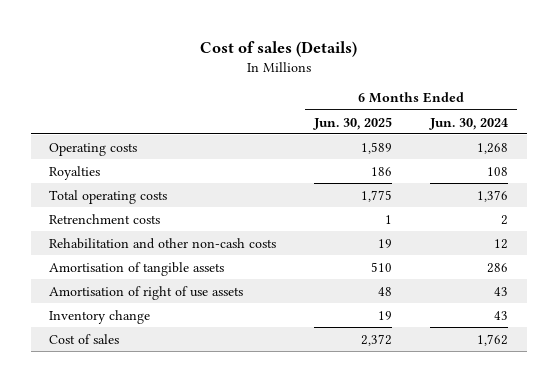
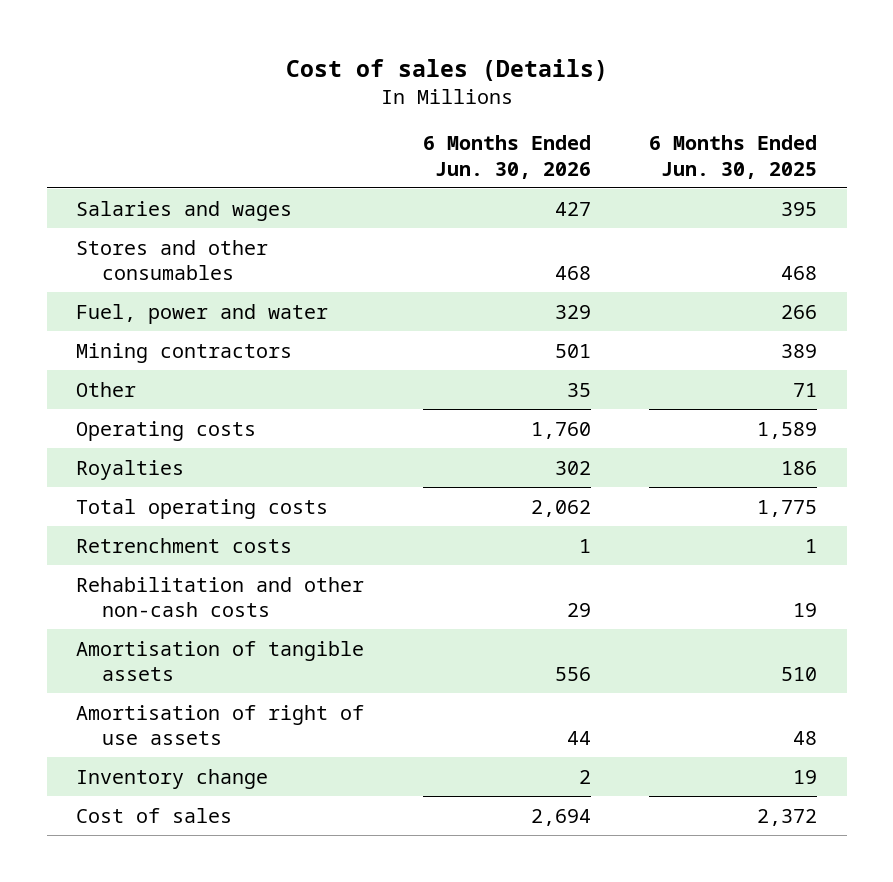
- | 6 Months Ended Jun. 30, 2025 | 6 Months Ended Jun. 30, 2024
+ | 6 Months Ended Jun. 30, 2026 | 6 Months Ended Jun. 30, 2025
+ Salaries and wages | 427 | 395
+ Stores and other consumables | 468 | 468
+ Fuel, power and water | 329 | 266
+ Mining contractors | 501 | 389
+ Other | 35 | 71

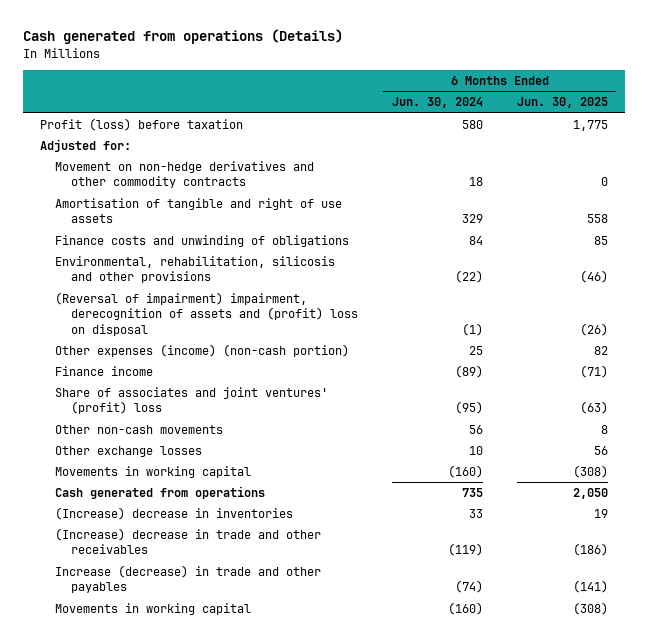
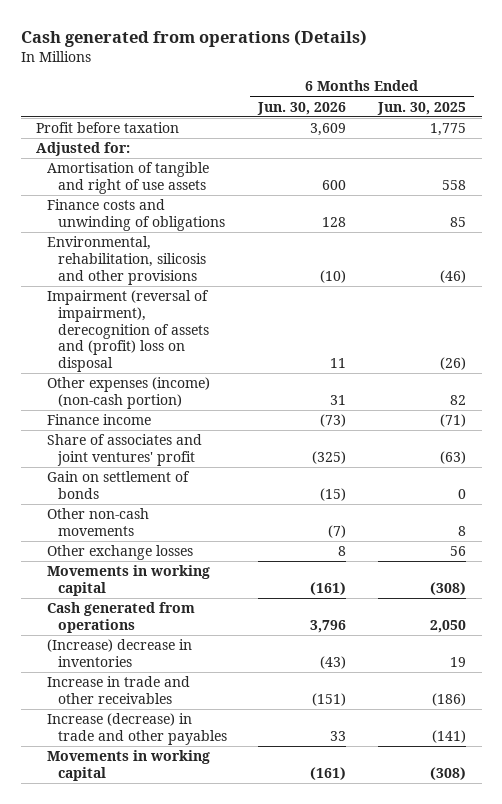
- | 6 Months Ended Jun. 30, 2024 | 6 Months Ended Jun. 30, 2025
+ | 6 Months Ended Jun. 30, 2026 | 6 Months Ended Jun. 30, 2025
- Profit (loss) before taxation | 580 | 1,775
+ Profit before taxation | 3,609 | 1,775
- Movement on non-hedge derivatives and other commodity contracts | 18 | 0
- (Reversal of impairment) impairment, derecognition of assets and (profit) loss on disposal | (1) | (26)
+ Impairment (reversal of impairment), derecognition of assets and (profit) loss on disposal | 11 | (26)
- Share of associates and joint ventures' (profit) loss | (95) | (63)
+ Share of associates and joint ventures' profit | (325) | (63)
+ Gain on settlement of bonds | (15) | 0
- (Increase) decrease in trade and other receivables | (119) | (186)
+ Increase in trade and other receivables | (151) | (186)

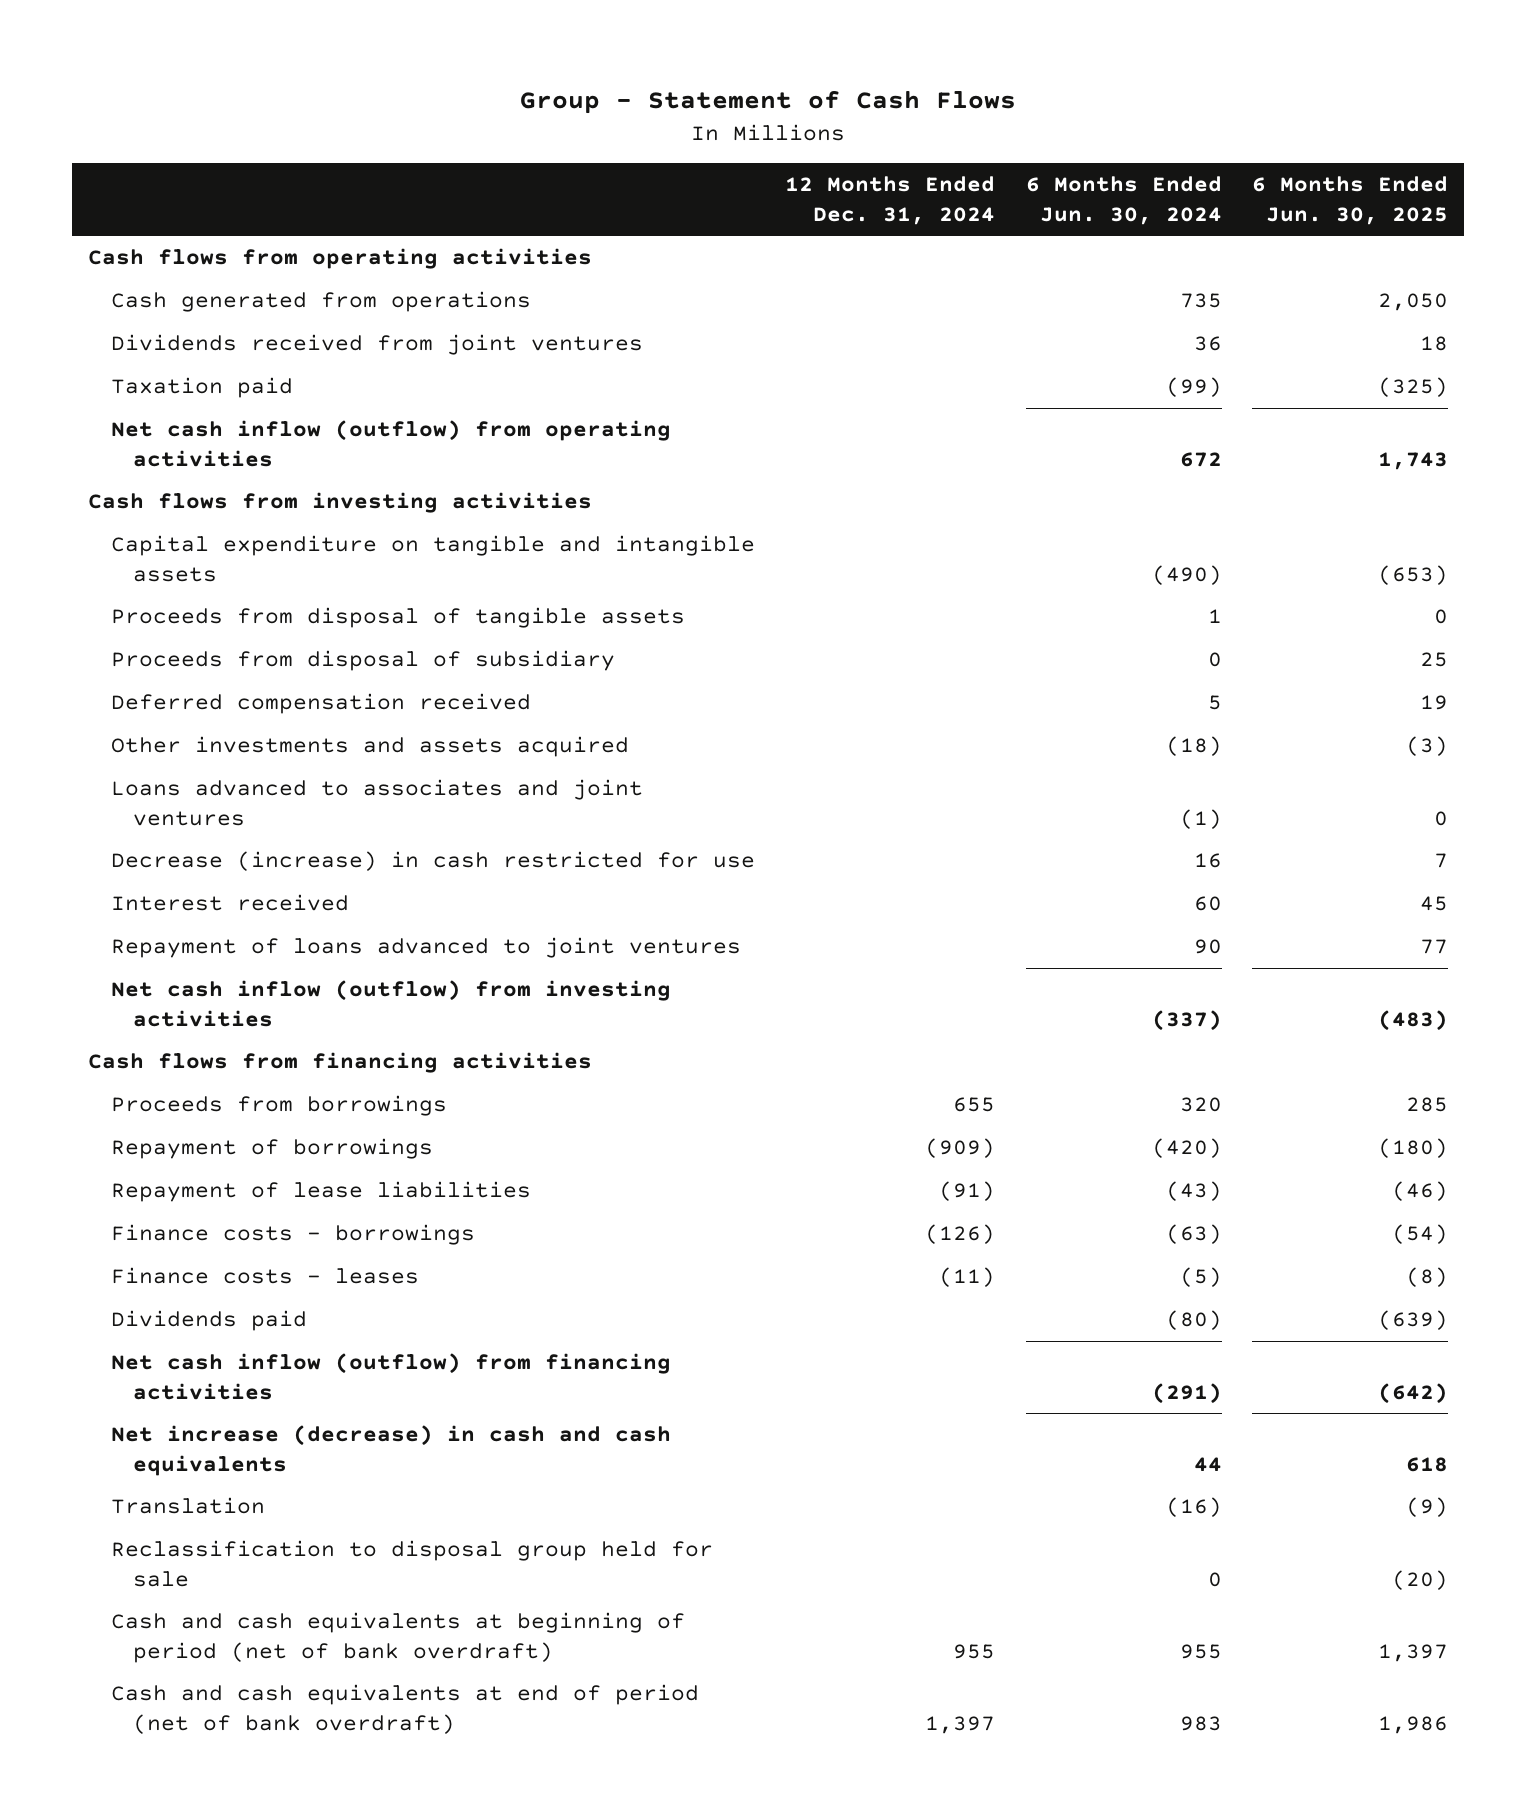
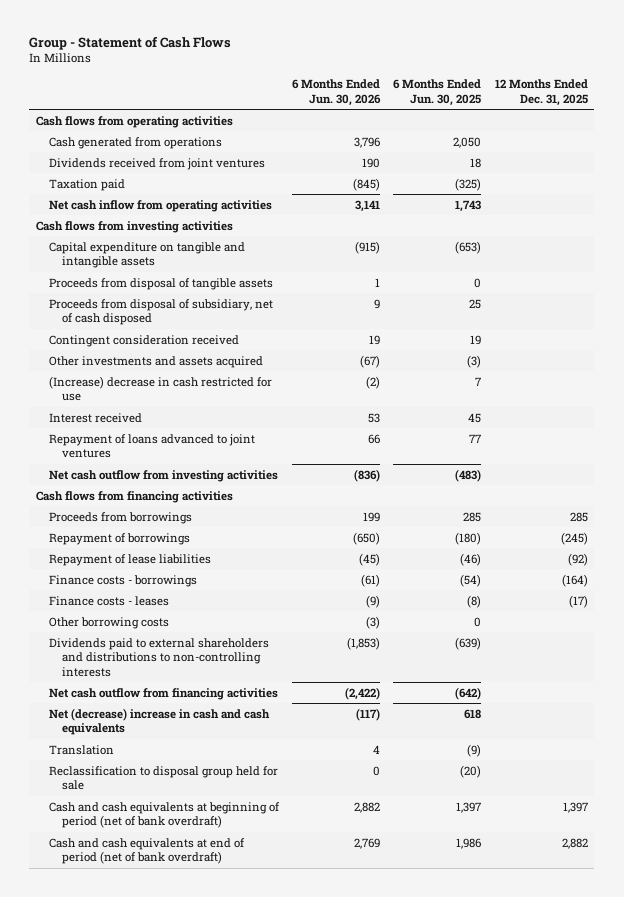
- | 12 Months Ended Dec. 31, 2024 | 6 Months Ended Jun. 30, 2024 | 6 Months Ended Jun. 30, 2025
+ | 6 Months Ended Jun. 30, 2026 | 6 Months Ended Jun. 30, 2025 | 12 Months Ended Dec. 31, 2025
- Net cash inflow (outflow) from operating activities | | 672 | 1,743
+ Net cash inflow from operating activities | 3,141 | 1,743 |
- Proceeds from disposal of subsidiary | | 0 | 25
- Deferred compensation received | | 5 | 19
+ Proceeds from disposal of subsidiary, net of cash disposed | 9 | 25 |
+ Contingent consideration received | 19 | 19 |
- Loans advanced to associates and joint ventures | | (1) | 0
- Decrease (increase) in cash restricted for use | | 16 | 7
+ (Increase) decrease in cash restricted for use | (2) | 7 |
- Net cash inflow (outflow) from investing activities | | (337) | (483)
+ Net cash outflow from investing activities | (836) | (483) |
- Dividends paid | | (80) | (639)
- Net cash inflow (outflow) from financing activities | | (291) | (642)
- Net increase (decrease) in cash and cash equivalents | | 44 | 618
+ Other borrowing costs | (3) | 0 |
+ Dividends paid to external shareholders and distributions to non-controlling interests | (1,853) | (639) |
+ Net cash outflow from financing activities | (2,422) | (642) |
+ Net (decrease) increase in cash and cash equivalents | (117) | 618 |

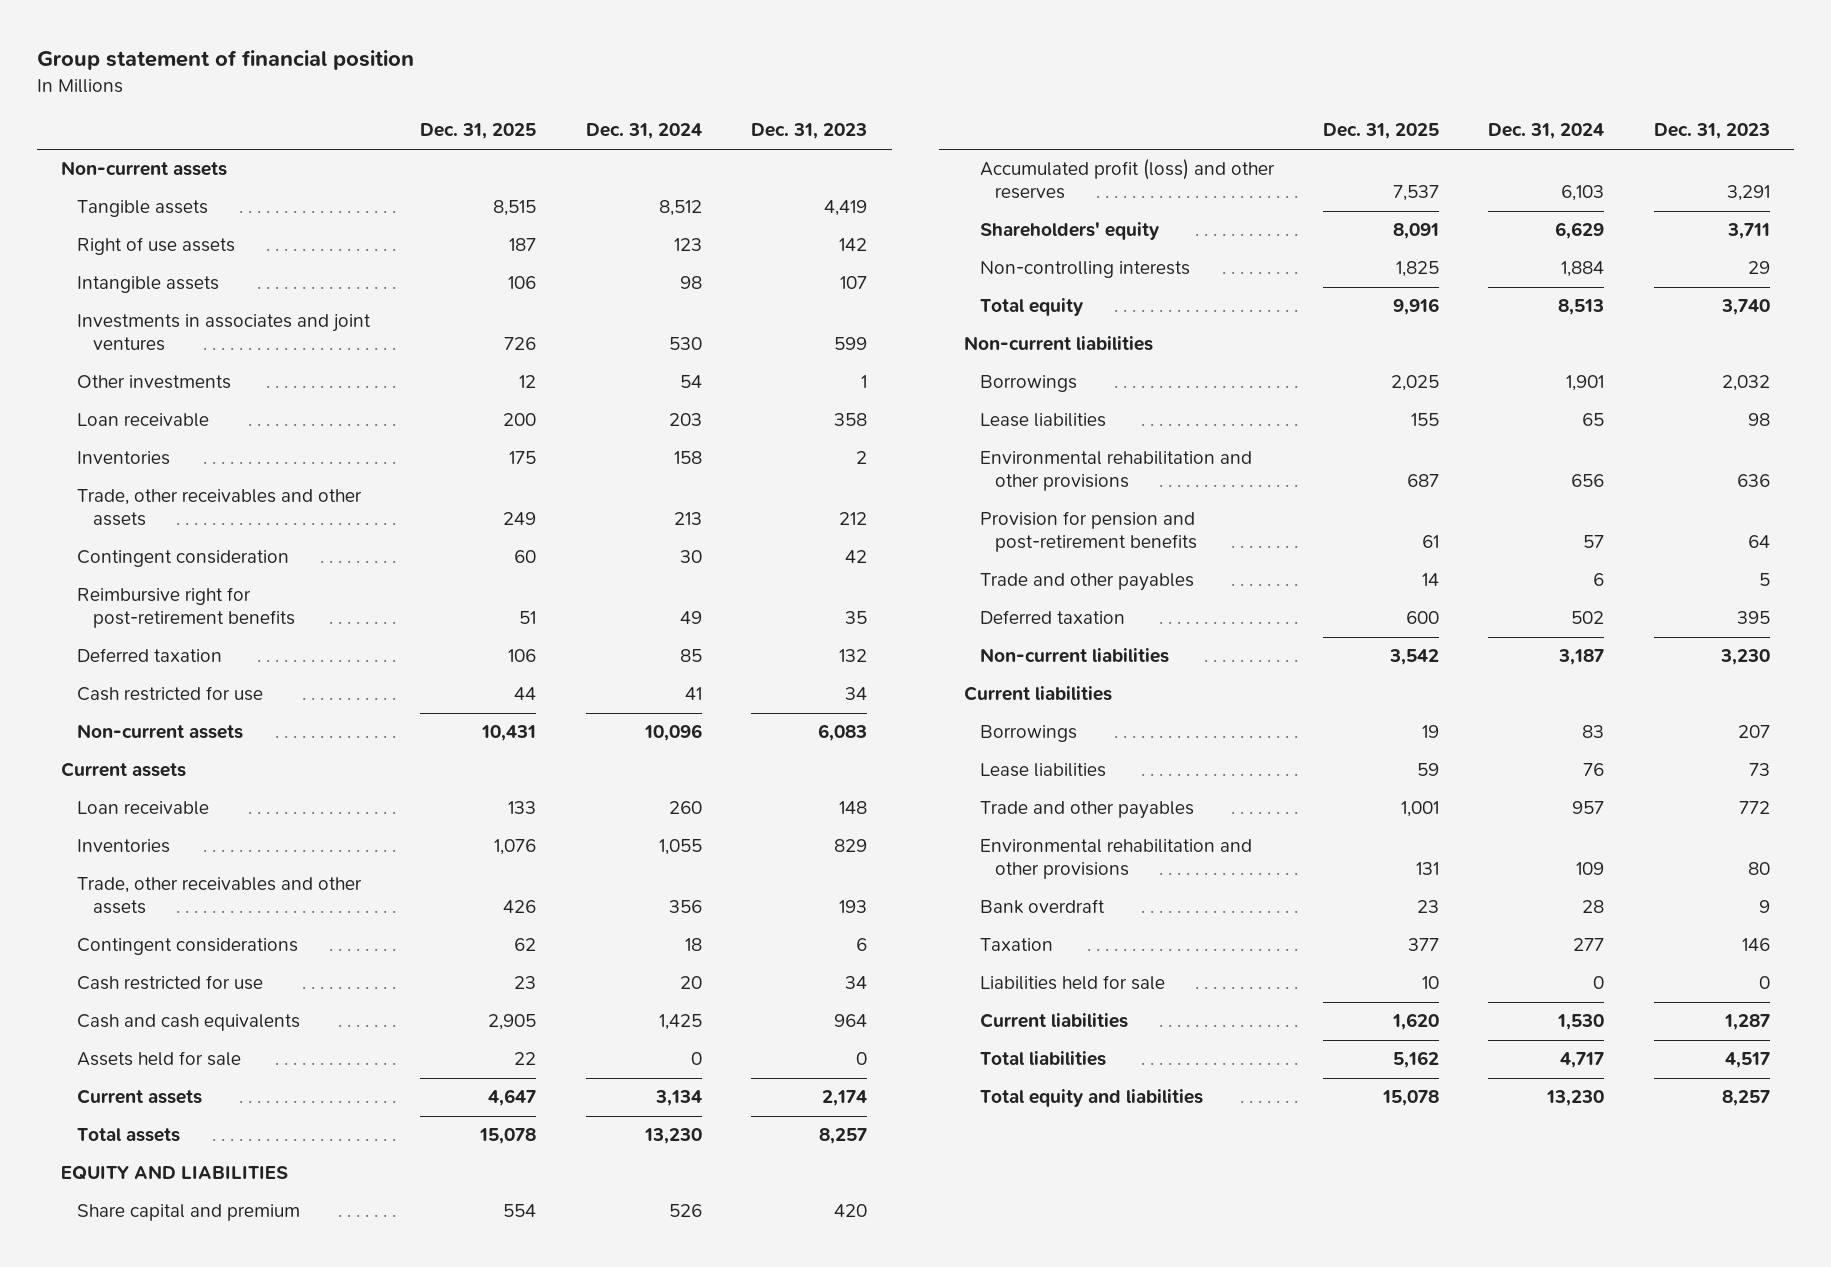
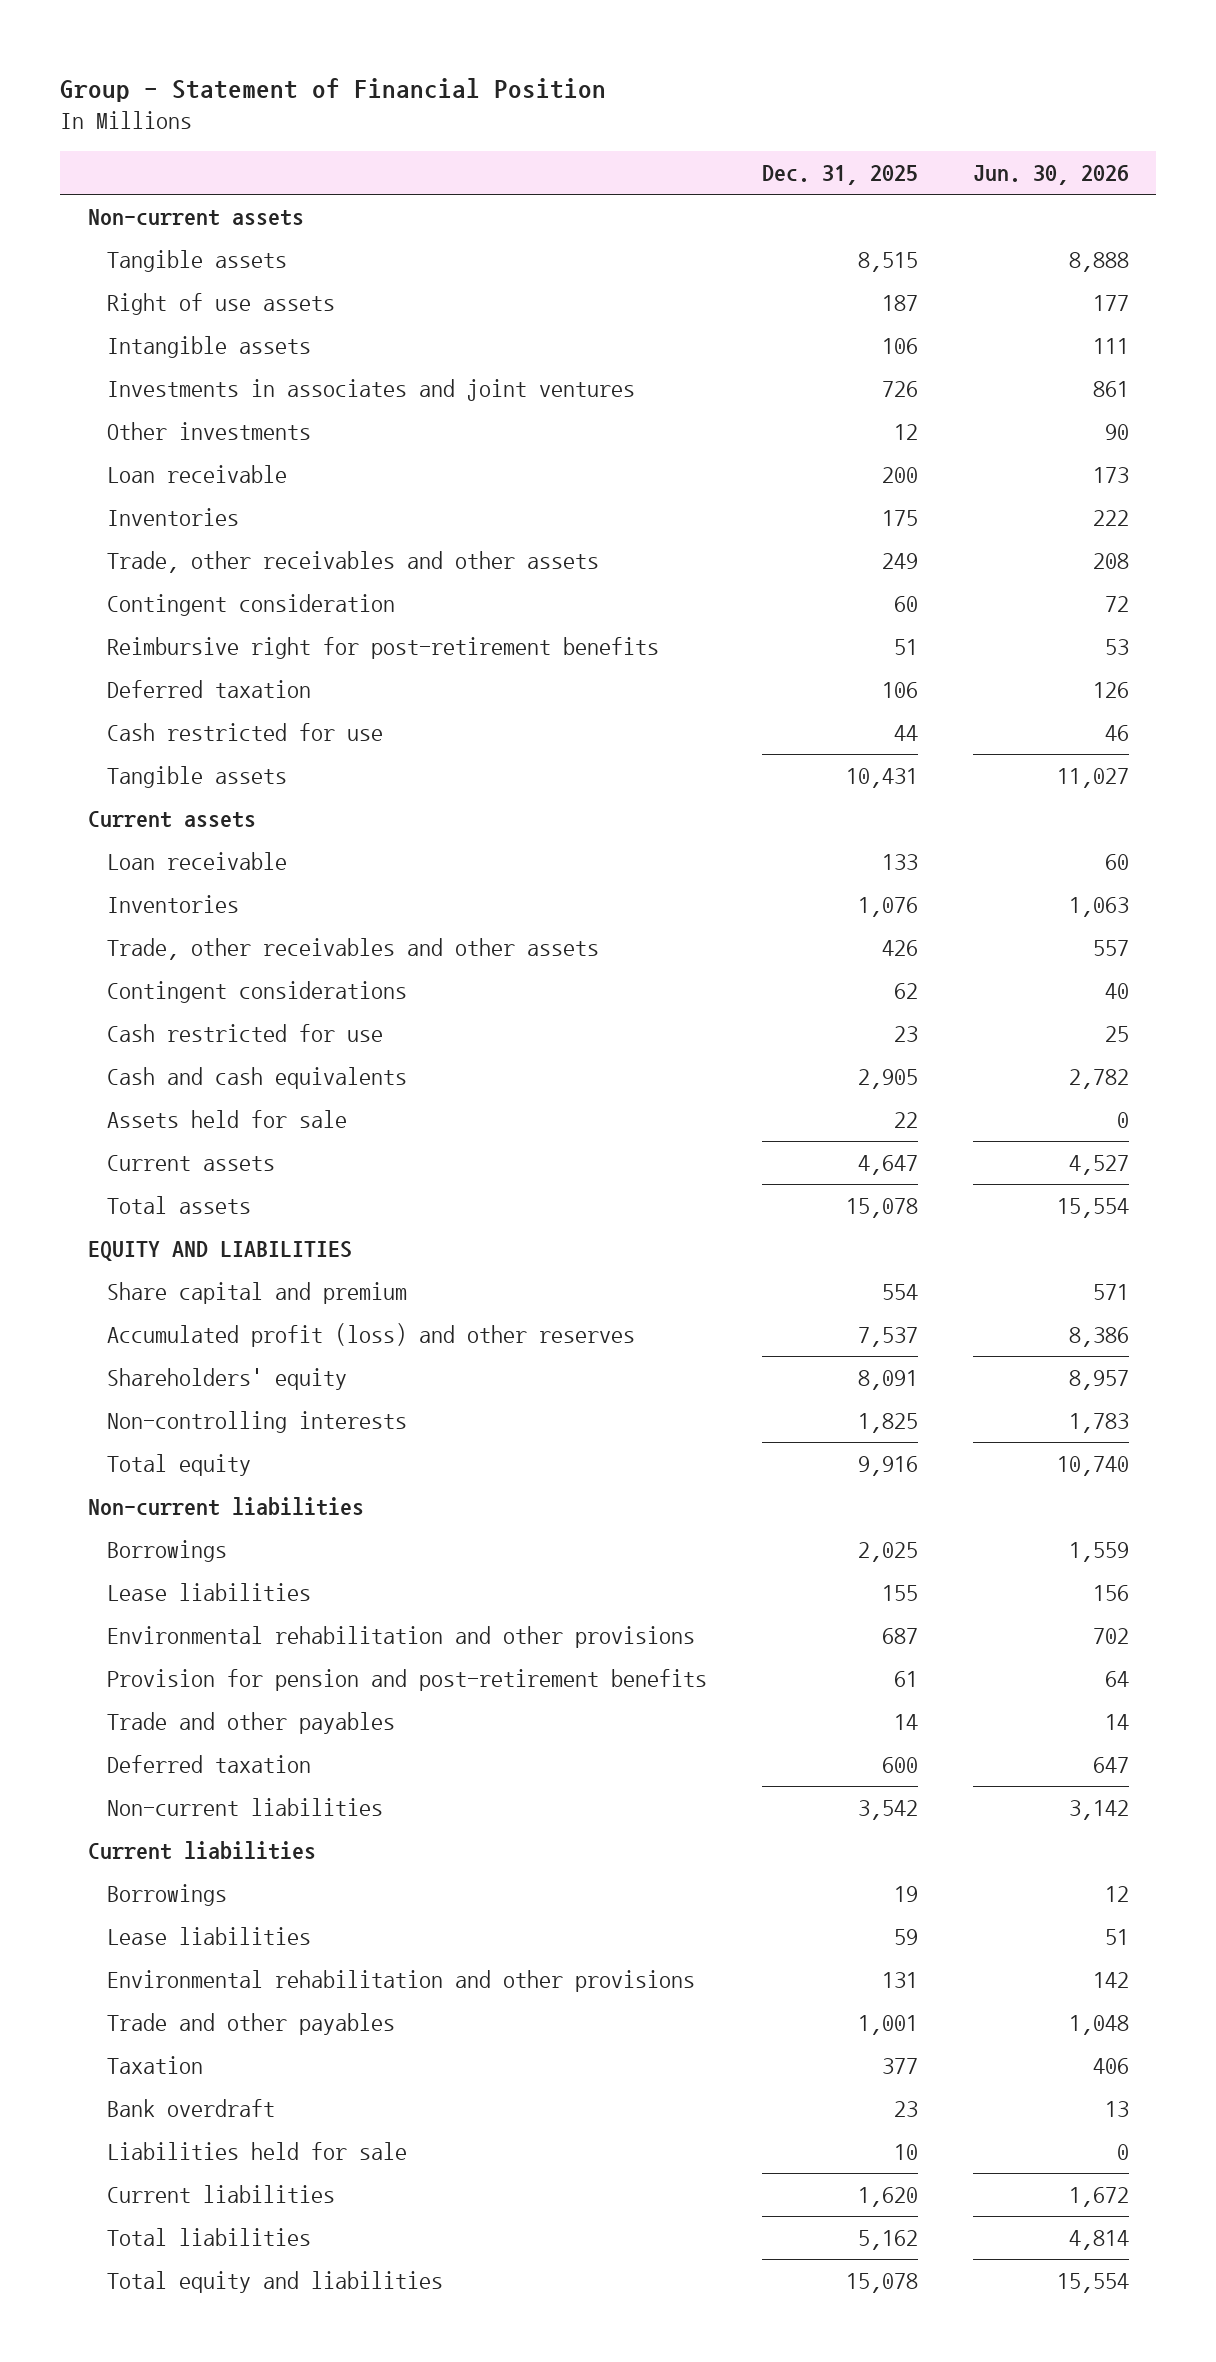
- Group statement of financial position
+ Group - Statement of Financial Position
- | Dec. 31, 2025 | Dec. 31, 2024 | Dec. 31, 2023
+ | Dec. 31, 2025 | Jun. 30, 2026
- Non-current assets | 10,431 | 10,096 | 6,083
+ Tangible assets | 10,431 | 11,027
moved down: Trade and other payables | 1,001 | 1,048
moved down: Bank overdraft | 23 | 13

